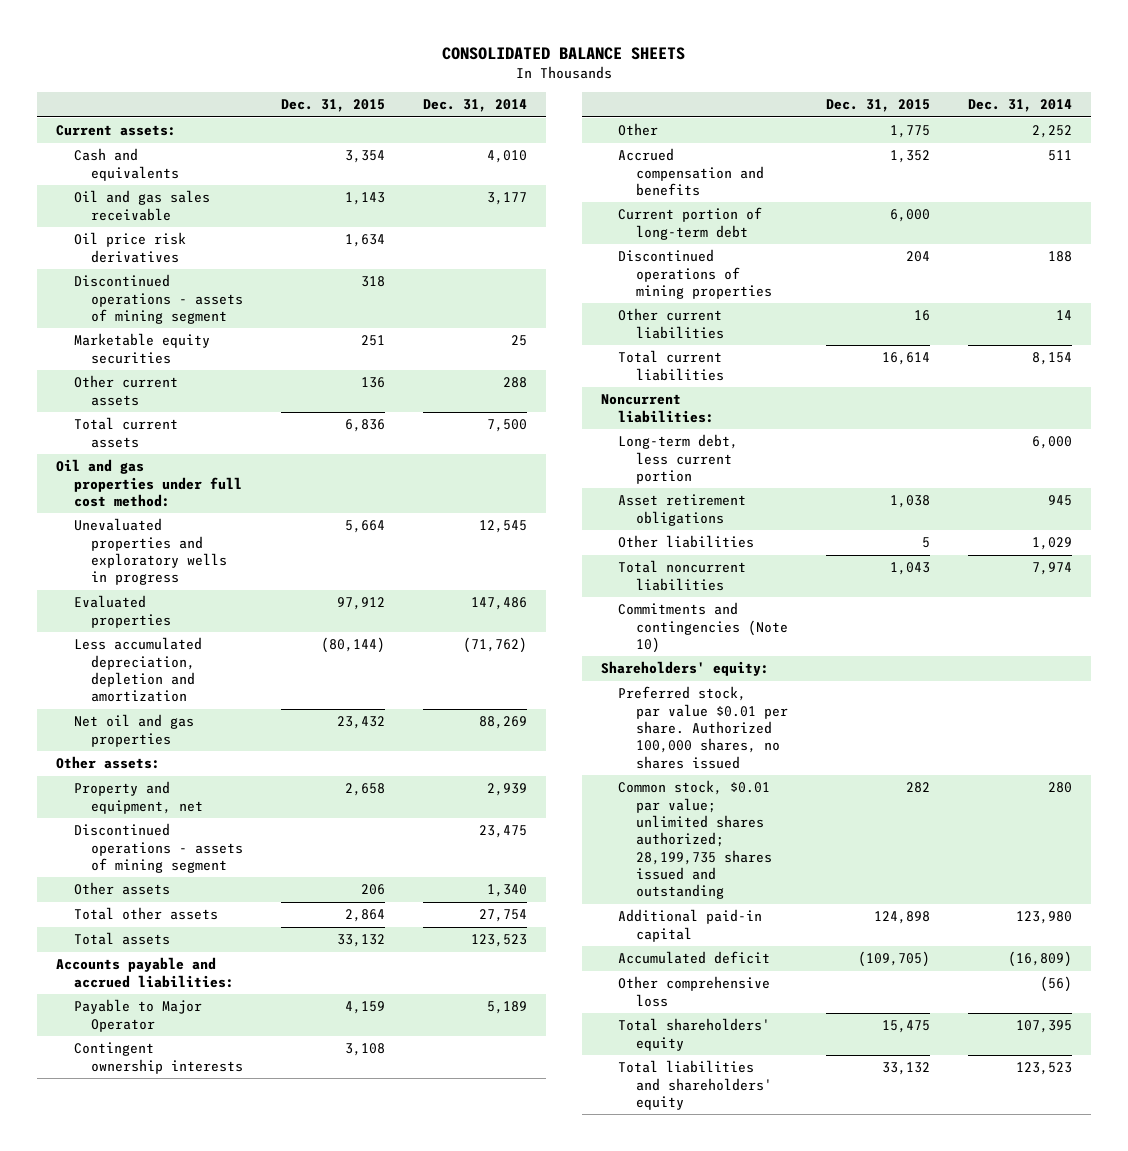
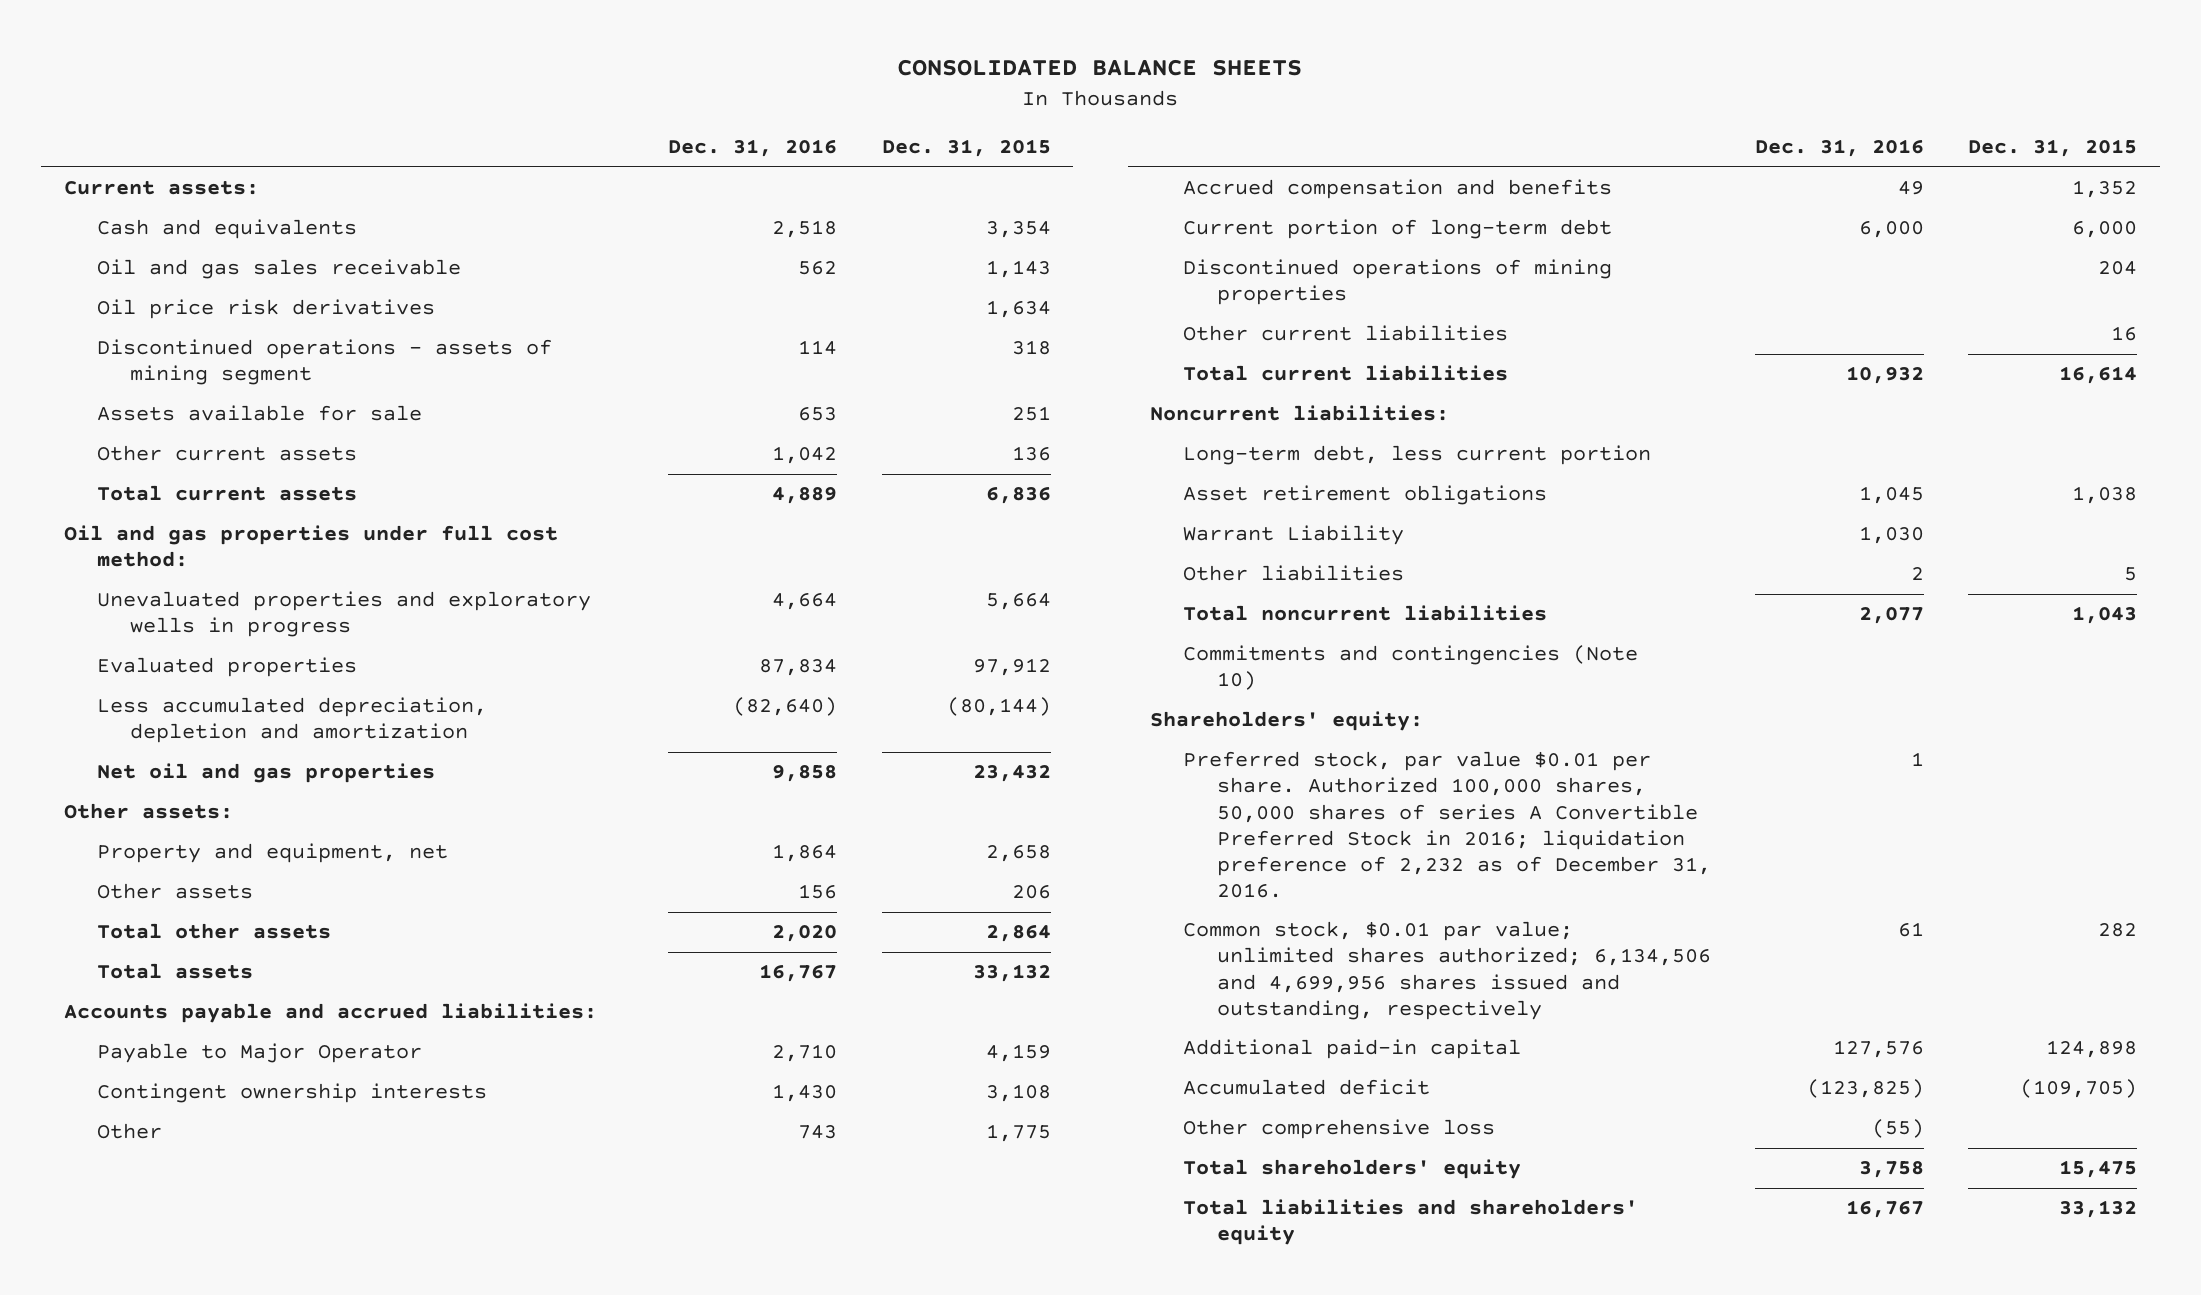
- | Dec. 31, 2015 | Dec. 31, 2014
+ | Dec. 31, 2016 | Dec. 31, 2015
- Marketable equity securities | 251 | 25
+ Assets available for sale | 653 | 251
- Discontinued operations - assets of mining segment | | 23,475
+ Warrant Liability | 1,030 |
- Preferred stock, par value $0.01 per share. Authorized 100,000 shares, no shares issued
- Common stock, $0.01 par value; unlimited shares authorized; 28,199,735 shares issued and outstanding | 282 | 280
+ Preferred stock, par value $0.01 per share. Authorized 100,000 shares, 50,000 shares of series A Convertible Preferred Stock in 2016; liquidation preference of 2,232 as of December 31, 2016. | 1 |
+ Common stock, $0.01 par value; unlimited shares authorized; 6,134,506 and 4,699,956 shares issued and outstanding, respectively | 61 | 282

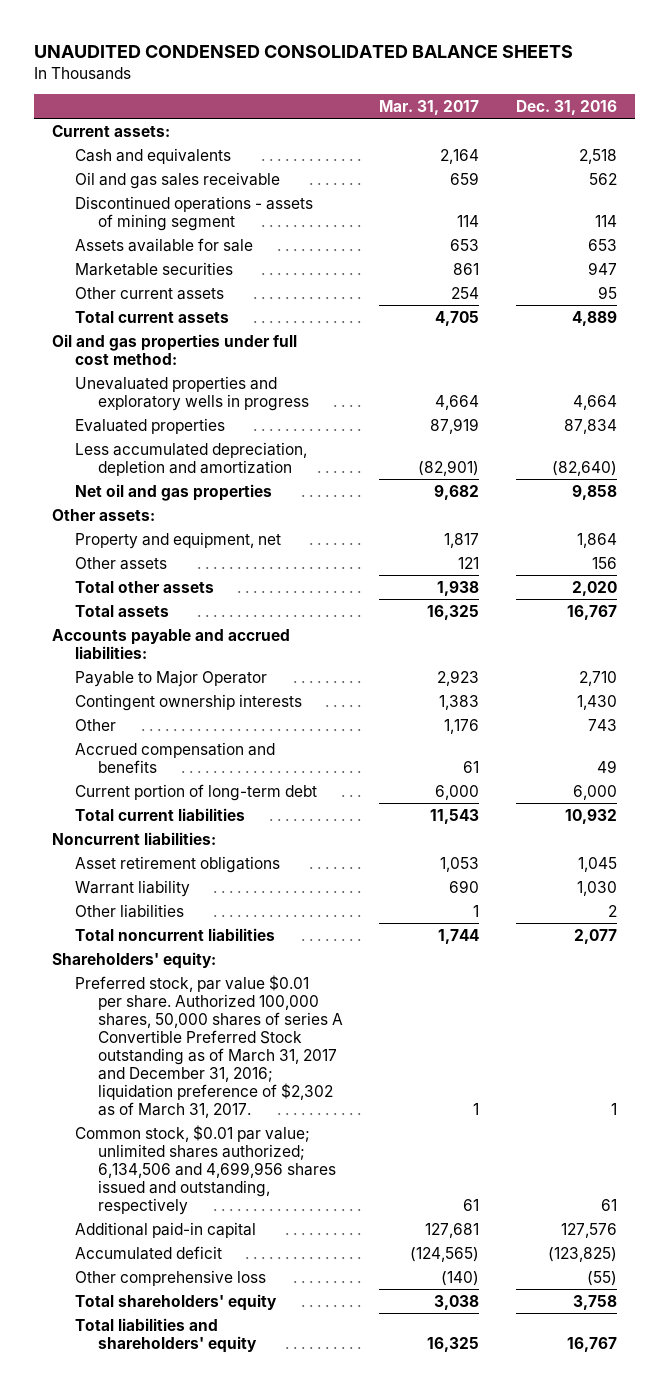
- CONSOLIDATED BALANCE SHEETS
+ UNAUDITED CONDENSED CONSOLIDATED BALANCE SHEETS
- | Dec. 31, 2016 | Dec. 31, 2015
+ | Mar. 31, 2017 | Dec. 31, 2016
- Oil price risk derivatives | | 1,634
- Other current assets | 1,042 | 136
+ Marketable securities | 861 | 947
+ Other current assets | 254 | 95
- Discontinued operations of mining properties | | 204
- Other current liabilities | | 16
- Long-term debt, less current portion
- Warrant Liability | 1,030 |
+ Warrant liability | 690 | 1,030
- Commitments and contingencies (Note 10)
- Preferred stock, par value $0.01 per share. Authorized 100,000 shares, 50,000 shares of series A Convertible Preferred Stock in 2016; liquidation preference of 2,232 as of December 31, 2016. | 1 |
+ Preferred stock, par value $0.01 per share. Authorized 100,000 shares, 50,000 shares of series A Convertible Preferred Stock outstanding as of March 31, 2017 and December 31, 2016; liquidation preference of $2,302 as of March 31, 2017. | 1 | 1

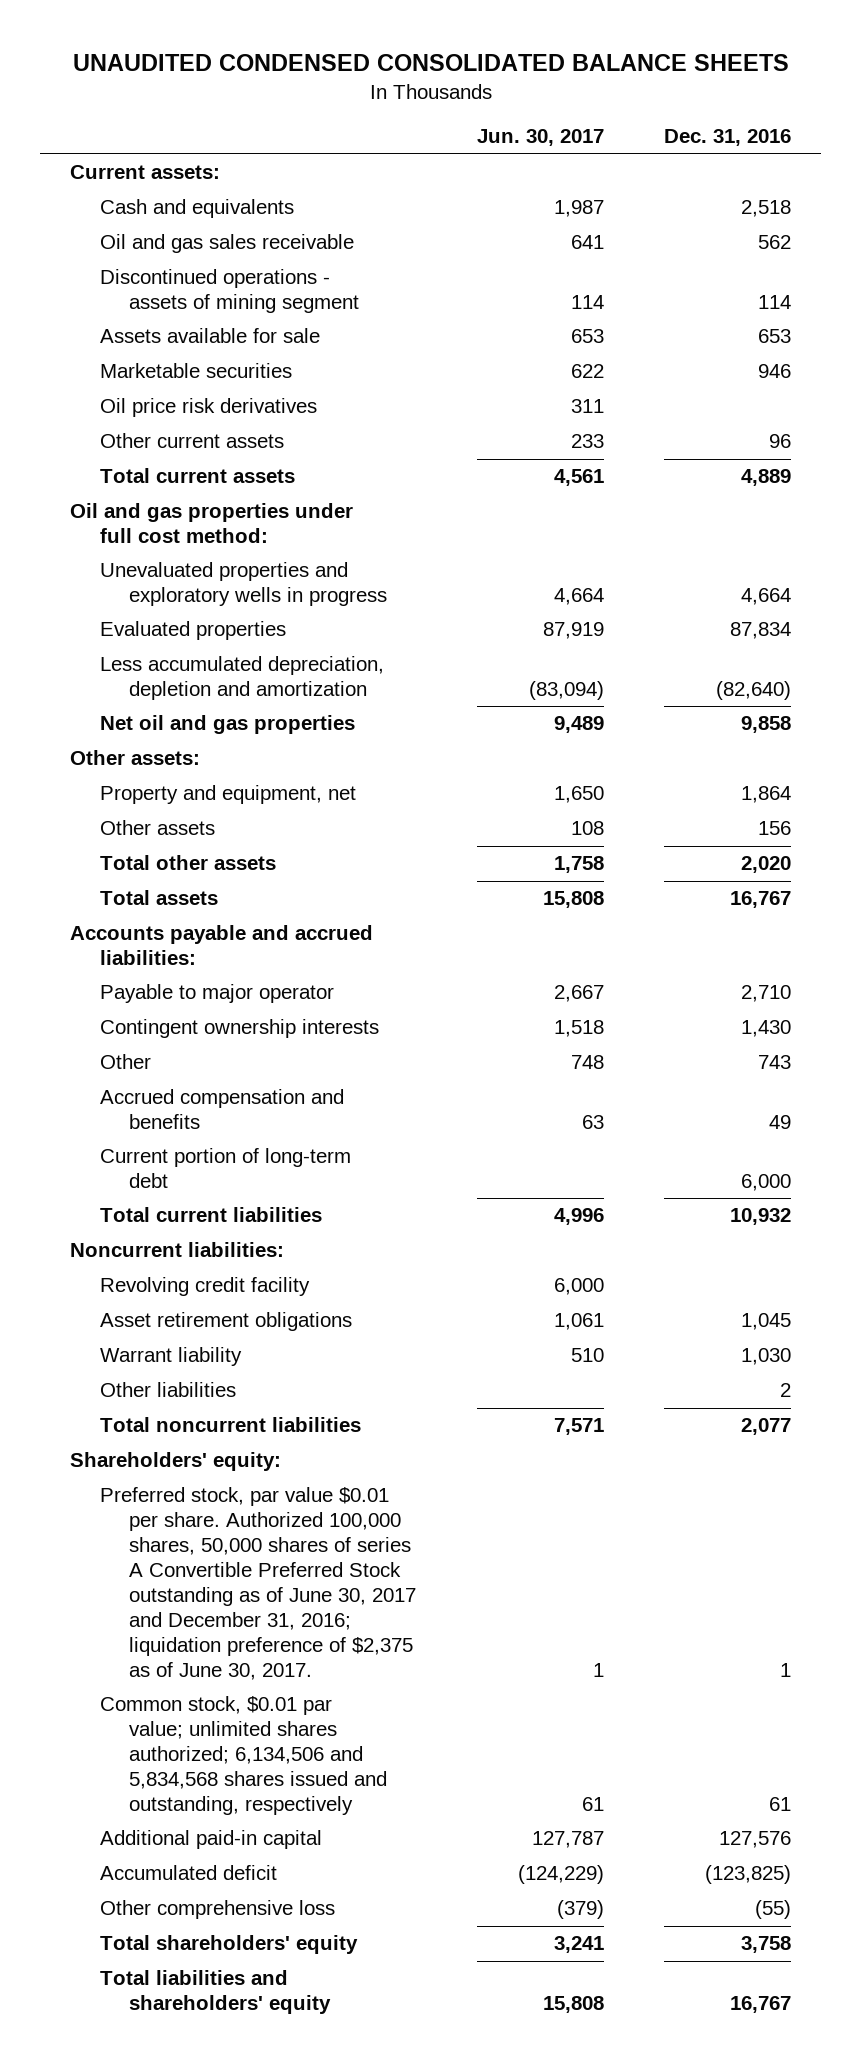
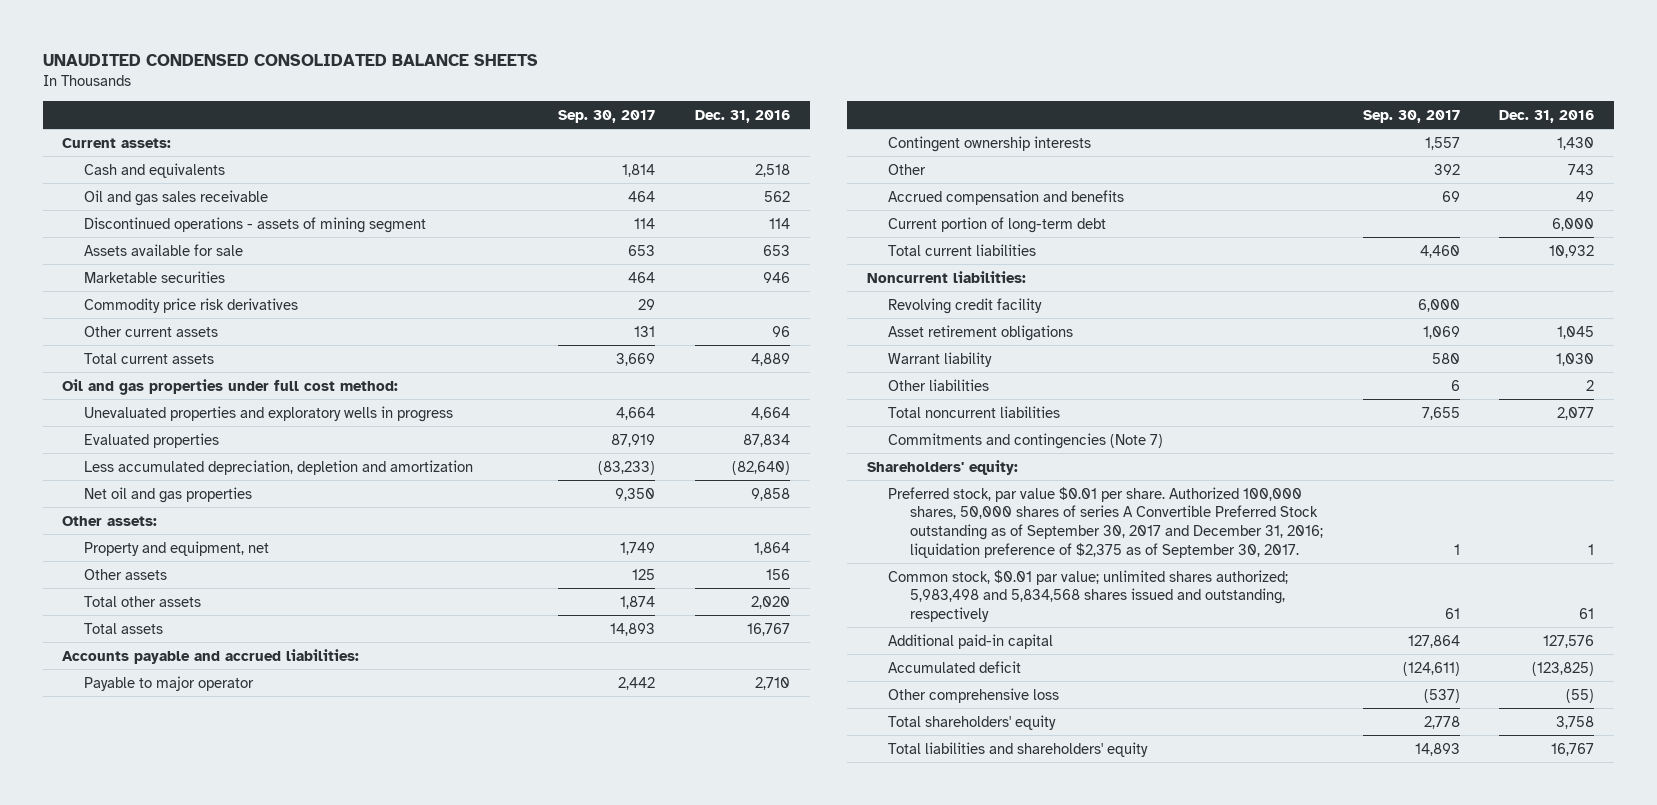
- | Jun. 30, 2017 | Dec. 31, 2016
+ | Sep. 30, 2017 | Dec. 31, 2016
- Oil price risk derivatives | 311 |
+ Commodity price risk derivatives | 29 |
+ Commitments and contingencies (Note 7)
- Preferred stock, par value $0.01 per share. Authorized 100,000 shares, 50,000 shares of series A Convertible Preferred Stock outstanding as of June 30, 2017 and December 31, 2016; liquidation preference of $2,375 as of June 30, 2017. | 1 | 1
- Common stock, $0.01 par value; unlimited shares authorized; 6,134,506 and 5,834,568 shares issued and outstanding, respectively | 61 | 61
+ Preferred stock, par value $0.01 per share. Authorized 100,000 shares, 50,000 shares of series A Convertible Preferred Stock outstanding as of September 30, 2017 and December 31, 2016; liquidation preference of $2,375 as of September 30, 2017. | 1 | 1
+ Common stock, $0.01 par value; unlimited shares authorized; 5,983,498 and 5,834,568 shares issued and outstanding, respectively | 61 | 61

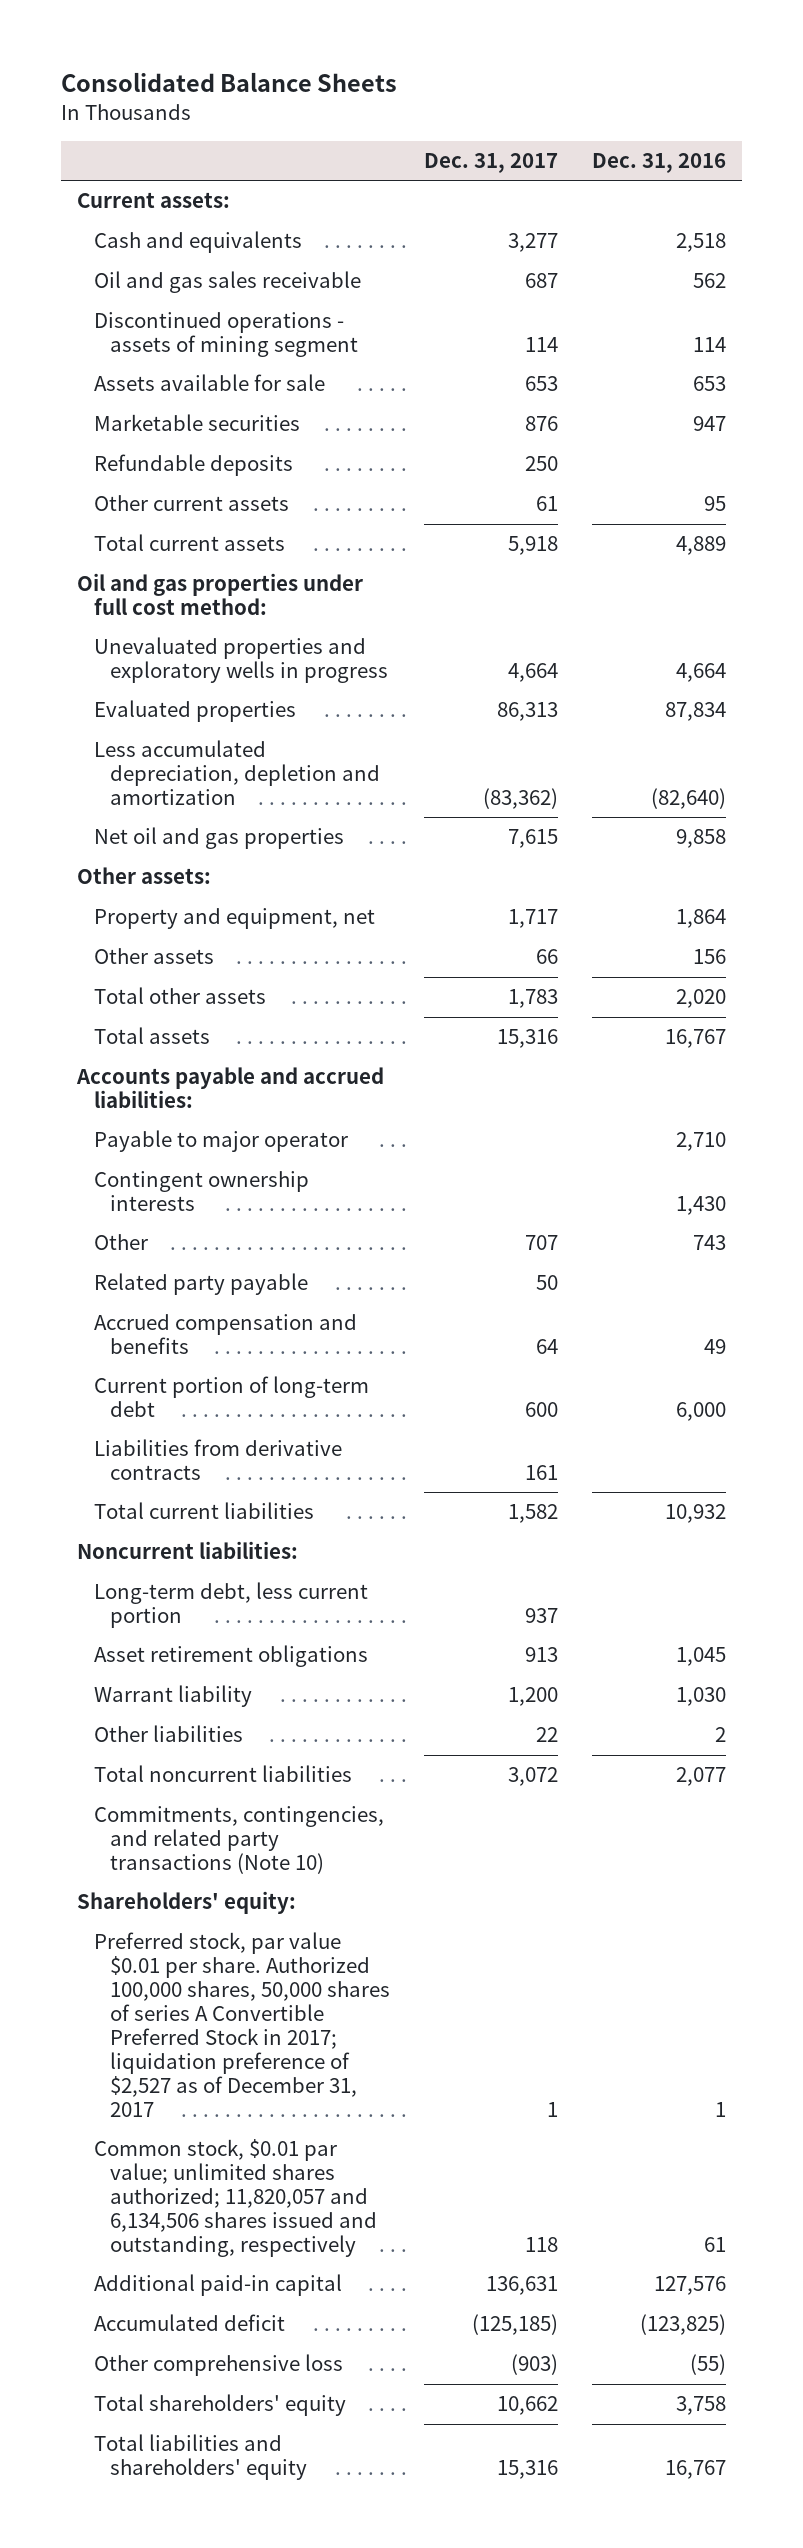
- UNAUDITED CONDENSED CONSOLIDATED BALANCE SHEETS
+ Consolidated Balance Sheets
- | Sep. 30, 2017 | Dec. 31, 2016
+ | Dec. 31, 2017 | Dec. 31, 2016
- Marketable securities | 464 | 946
- Commodity price risk derivatives | 29 |
- Other current assets | 131 | 96
+ Marketable securities | 876 | 947
+ Refundable deposits | 250 |
+ Other current assets | 61 | 95
+ Related party payable | 50 |
+ Liabilities from derivative contracts | 161 |
- Revolving credit facility | 6,000 |
+ Long-term debt, less current portion | 937 |
- Commitments and contingencies (Note 7)
+ Commitments, contingencies, and related party transactions (Note 10)
- Preferred stock, par value $0.01 per share. Authorized 100,000 shares, 50,000 shares of series A Convertible Preferred Stock outstanding as of September 30, 2017 and December 31, 2016; liquidation preference of $2,375 as of September 30, 2017. | 1 | 1
- Common stock, $0.01 par value; unlimited shares authorized; 5,983,498 and 5,834,568 shares issued and outstanding, respectively | 61 | 61
+ Preferred stock, par value $0.01 per share. Authorized 100,000 shares, 50,000 shares of series A Convertible Preferred Stock in 2017; liquidation preference of $2,527 as of December 31, 2017 | 1 | 1
+ Common stock, $0.01 par value; unlimited shares authorized; 11,820,057 and 6,134,506 shares issued and outstanding, respectively | 118 | 61

